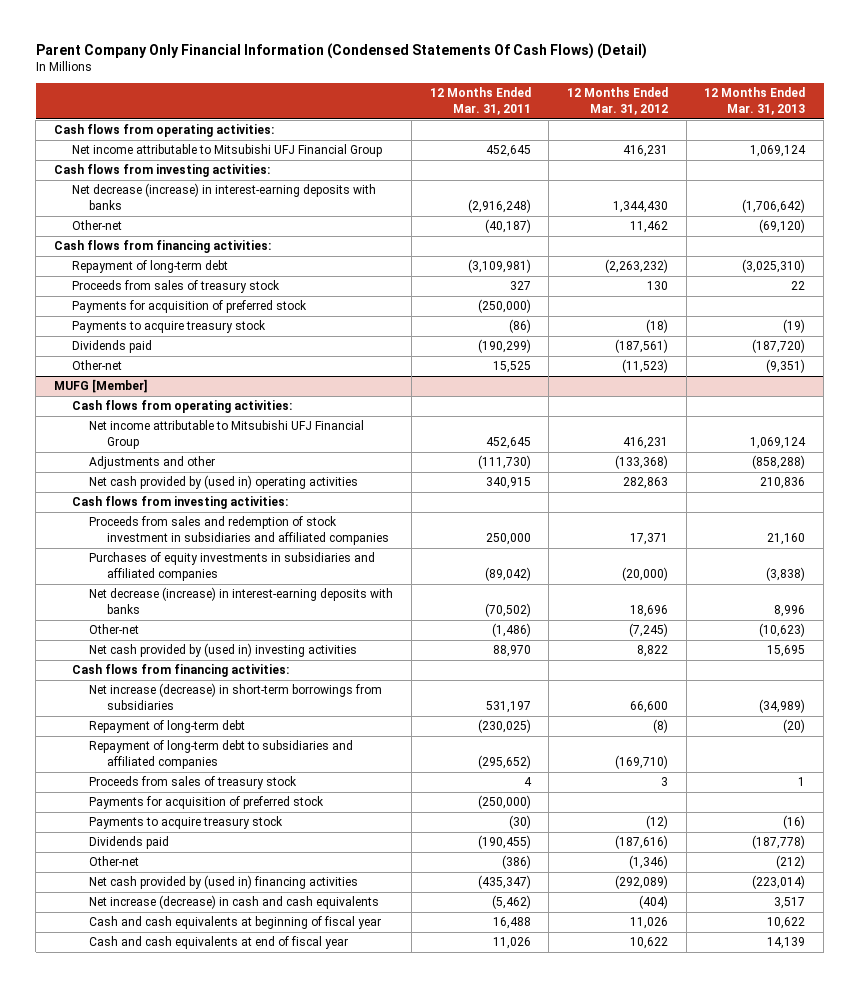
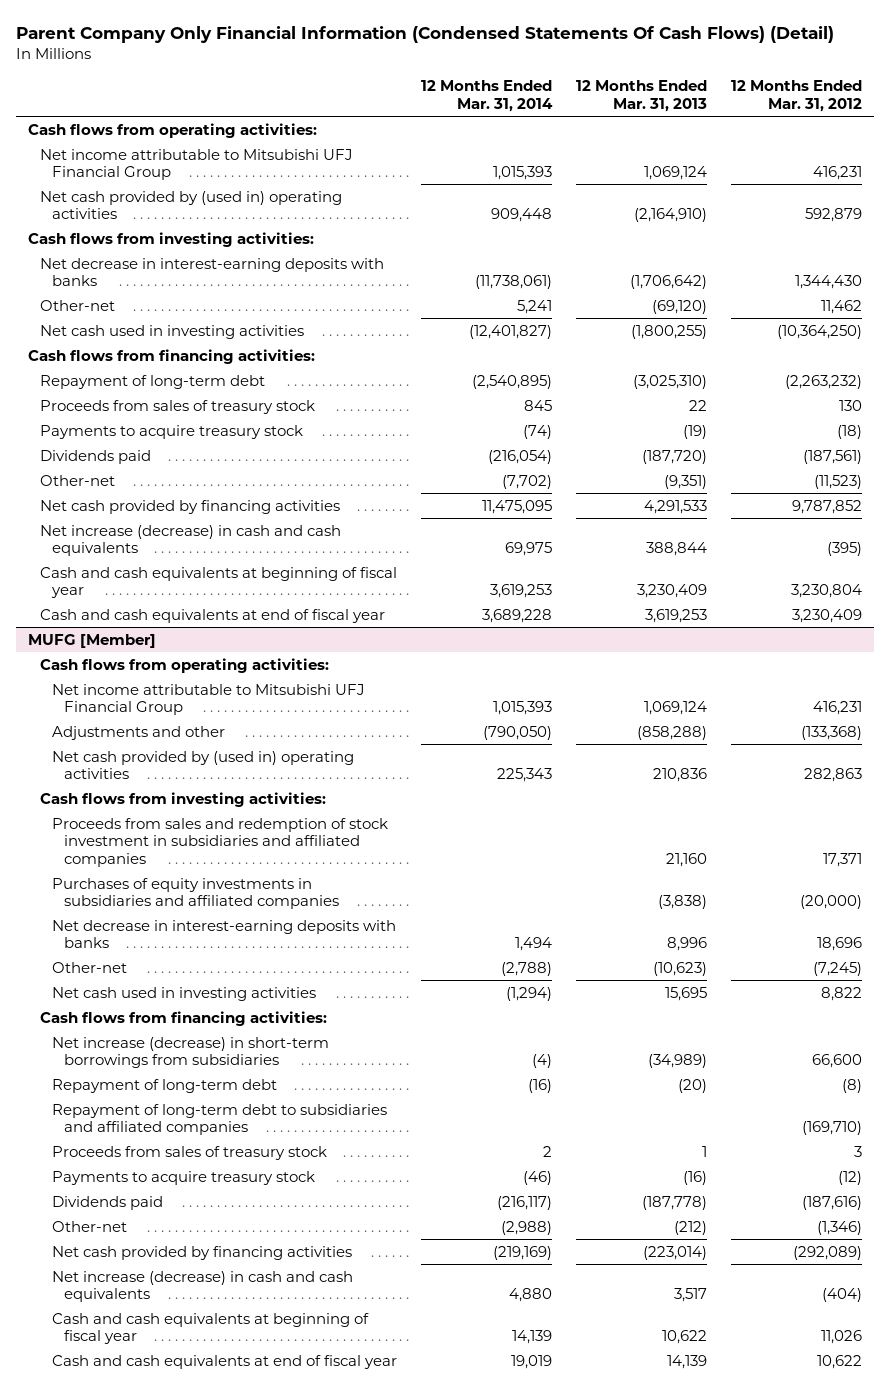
- | 12 Months Ended Mar. 31, 2011 | 12 Months Ended Mar. 31, 2012 | 12 Months Ended Mar. 31, 2013
+ | 12 Months Ended Mar. 31, 2014 | 12 Months Ended Mar. 31, 2013 | 12 Months Ended Mar. 31, 2012
+ Net cash provided by (used in) operating activities | 909,448 | (2,164,910) | 592,879
- Net decrease (increase) in interest-earning deposits with banks | (2,916,248) | 1,344,430 | (1,706,642)
+ Net decrease in interest-earning deposits with banks | (11,738,061) | (1,706,642) | 1,344,430
+ Net cash used in investing activities | (12,401,827) | (1,800,255) | (10,364,250)
- Payments for acquisition of preferred stock | (250,000) | |
+ Net cash provided by financing activities | 11,475,095 | 4,291,533 | 9,787,852
+ Net increase (decrease) in cash and cash equivalents | 69,975 | 388,844 | (395)
+ Cash and cash equivalents at beginning of fiscal year | 3,619,253 | 3,230,409 | 3,230,804
+ Cash and cash equivalents at end of fiscal year | 3,689,228 | 3,619,253 | 3,230,409
@ MUFG [Member]
- Net decrease (increase) in interest-earning deposits with banks | (70,502) | 18,696 | 8,996
+ Net decrease in interest-earning deposits with banks | 1,494 | 8,996 | 18,696
- Net cash provided by (used in) investing activities | 88,970 | 8,822 | 15,695
+ Net cash used in investing activities | (1,294) | 15,695 | 8,822
- Payments for acquisition of preferred stock | (250,000) | |
- Net cash provided by (used in) financing activities | (435,347) | (292,089) | (223,014)
+ Net cash provided by financing activities | (219,169) | (223,014) | (292,089)

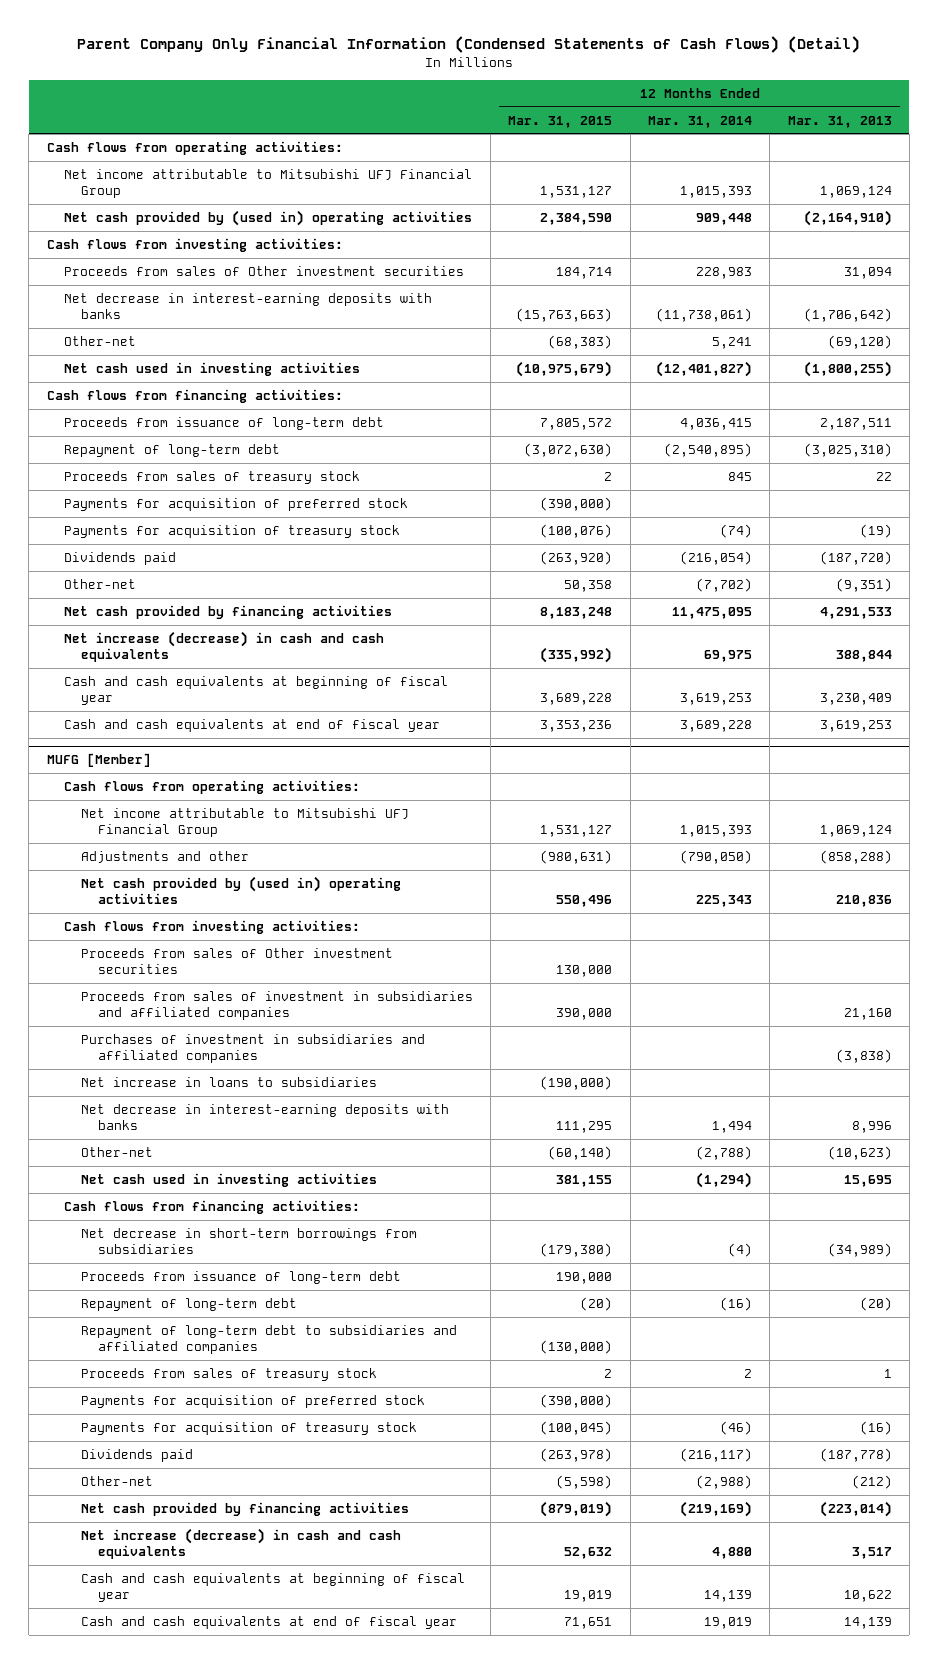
- Parent Company Only Financial Information (Condensed Statements Of Cash Flows) (Detail)
+ Parent Company Only Financial Information (Condensed Statements of Cash Flows) (Detail)
- | 12 Months Ended Mar. 31, 2014 | 12 Months Ended Mar. 31, 2013 | 12 Months Ended Mar. 31, 2012
+ | 12 Months Ended Mar. 31, 2015 | 12 Months Ended Mar. 31, 2014 | 12 Months Ended Mar. 31, 2013
+ Proceeds from sales of Other investment securities | 184,714 | 228,983 | 31,094
+ Proceeds from issuance of long-term debt | 7,805,572 | 4,036,415 | 2,187,511
- Payments to acquire treasury stock | (74) | (19) | (18)
+ Payments for acquisition of preferred stock | (390,000) | |
+ Payments for acquisition of treasury stock | (100,076) | (74) | (19)
@ MUFG [Member]
- Proceeds from sales and redemption of stock investment in subsidiaries and affiliated companies | | 21,160 | 17,371
- Purchases of equity investments in subsidiaries and affiliated companies | | (3,838) | (20,000)
+ Proceeds from sales of Other investment securities | 130,000 | |
+ Proceeds from sales of investment in subsidiaries and affiliated companies | 390,000 | | 21,160
+ Purchases of investment in subsidiaries and affiliated companies | | | (3,838)
+ Net increase in loans to subsidiaries | (190,000) | |
- Net increase (decrease) in short-term borrowings from subsidiaries | (4) | (34,989) | 66,600
+ Net decrease in short-term borrowings from subsidiaries | (179,380) | (4) | (34,989)
+ Proceeds from issuance of long-term debt | 190,000 | |
- Payments to acquire treasury stock | (46) | (16) | (12)
+ Payments for acquisition of preferred stock | (390,000) | |
+ Payments for acquisition of treasury stock | (100,045) | (46) | (16)

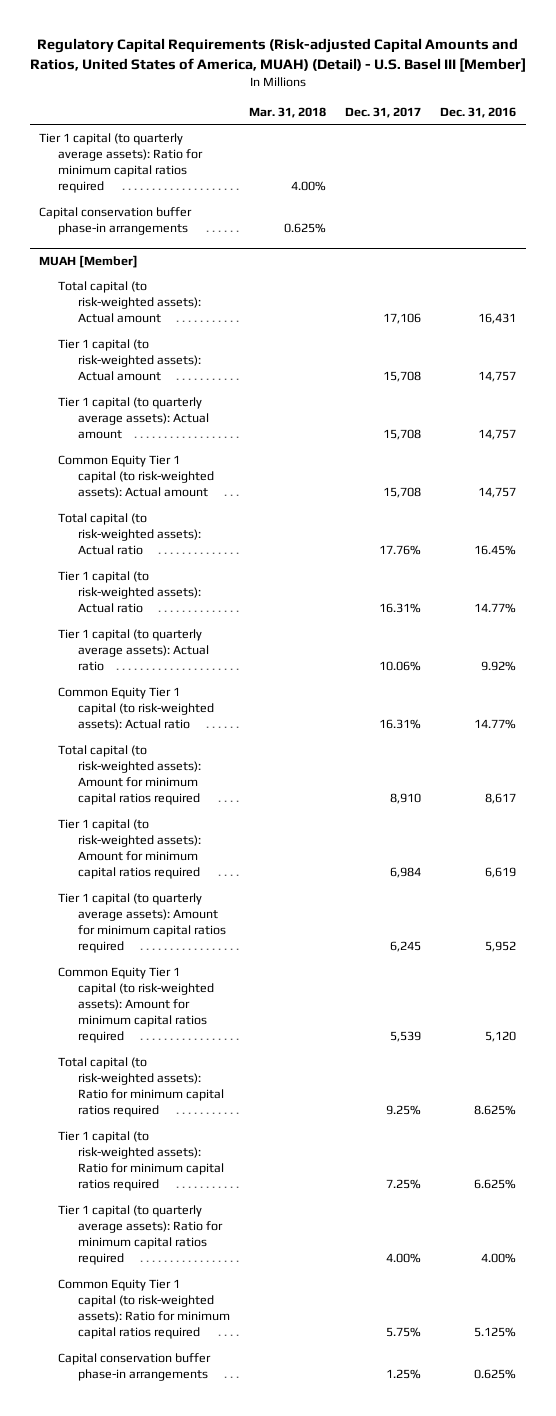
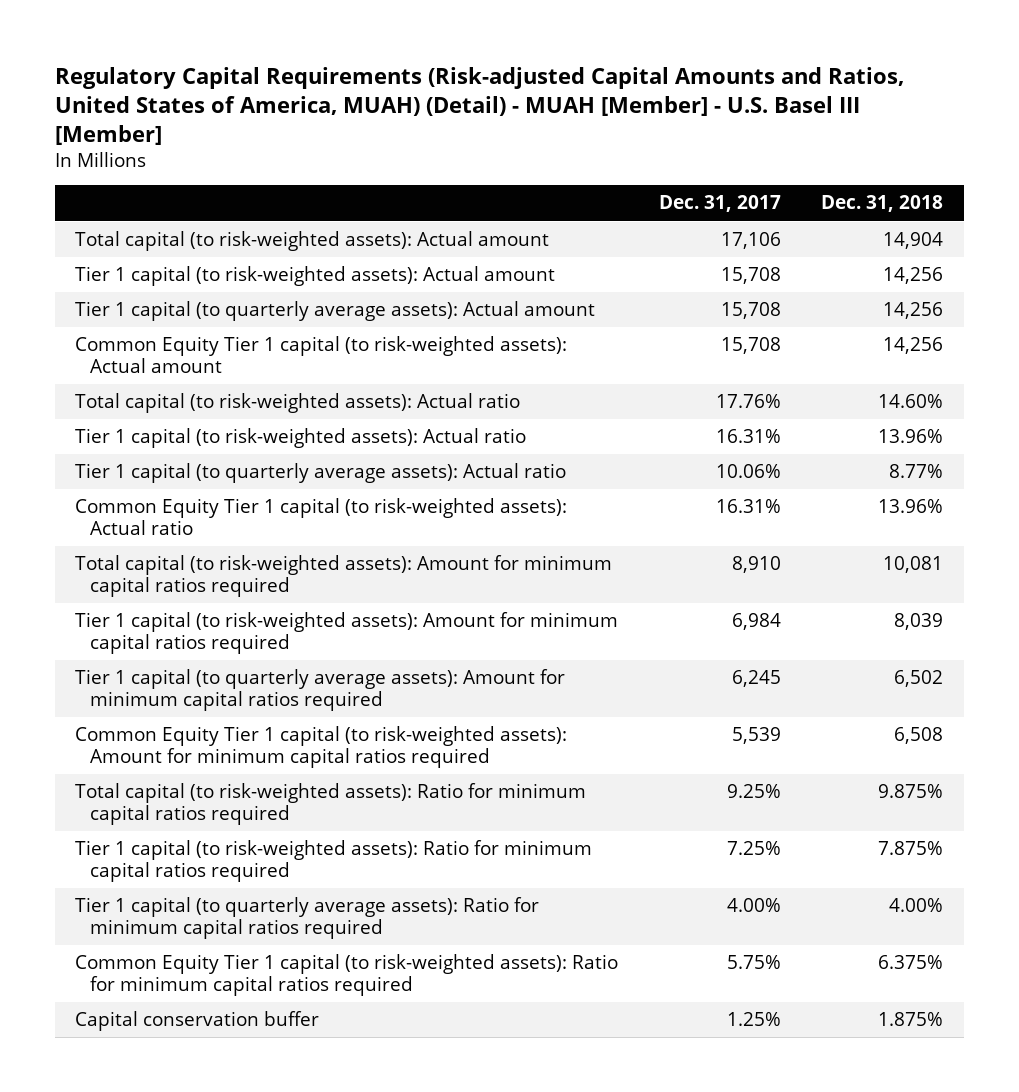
- Regulatory Capital Requirements (Risk-adjusted Capital Amounts and Ratios, United States of America, MUAH) (Detail) - U.S. Basel III [Member]
+ Regulatory Capital Requirements (Risk-adjusted Capital Amounts and Ratios, United States of America, MUAH) (Detail) - MUAH [Member] - U.S. Basel III [Member]
- | Mar. 31, 2018 | Dec. 31, 2017 | Dec. 31, 2016
+ | Dec. 31, 2017 | Dec. 31, 2018
- Tier 1 capital (to quarterly average assets): Ratio for minimum capital ratios required | 4.00% | |
- Capital conservation buffer phase-in arrangements | 0.625% | |
- MUAH [Member]
- Capital conservation buffer phase-in arrangements | | 1.25% | 0.625%
+ Capital conservation buffer | 1.25% | 1.875%

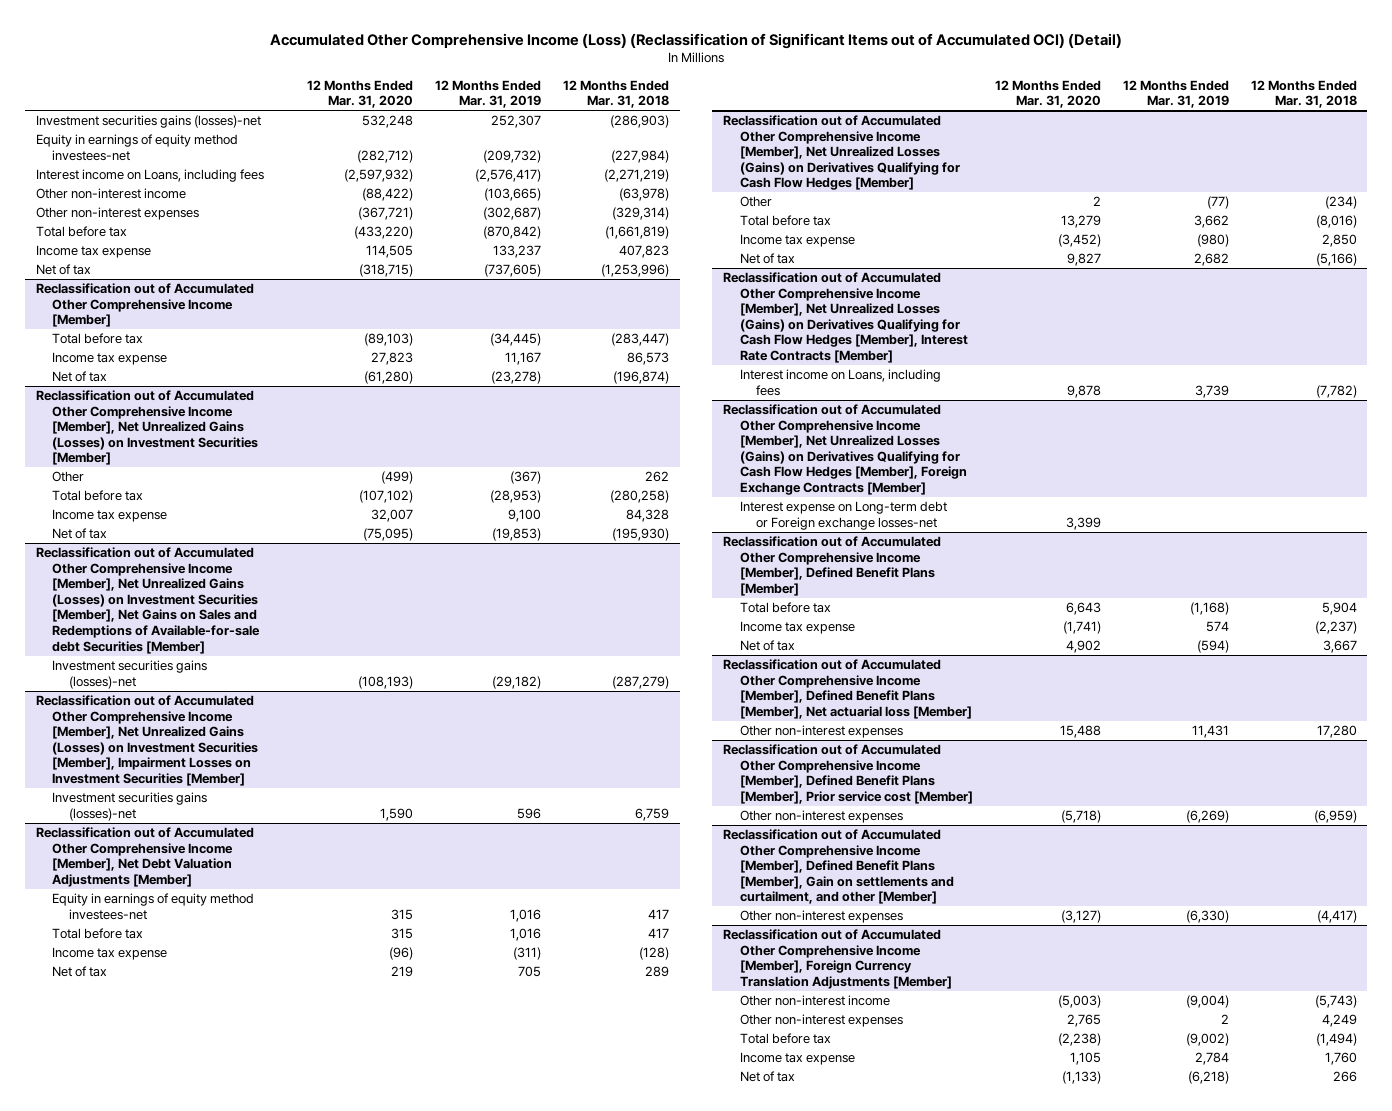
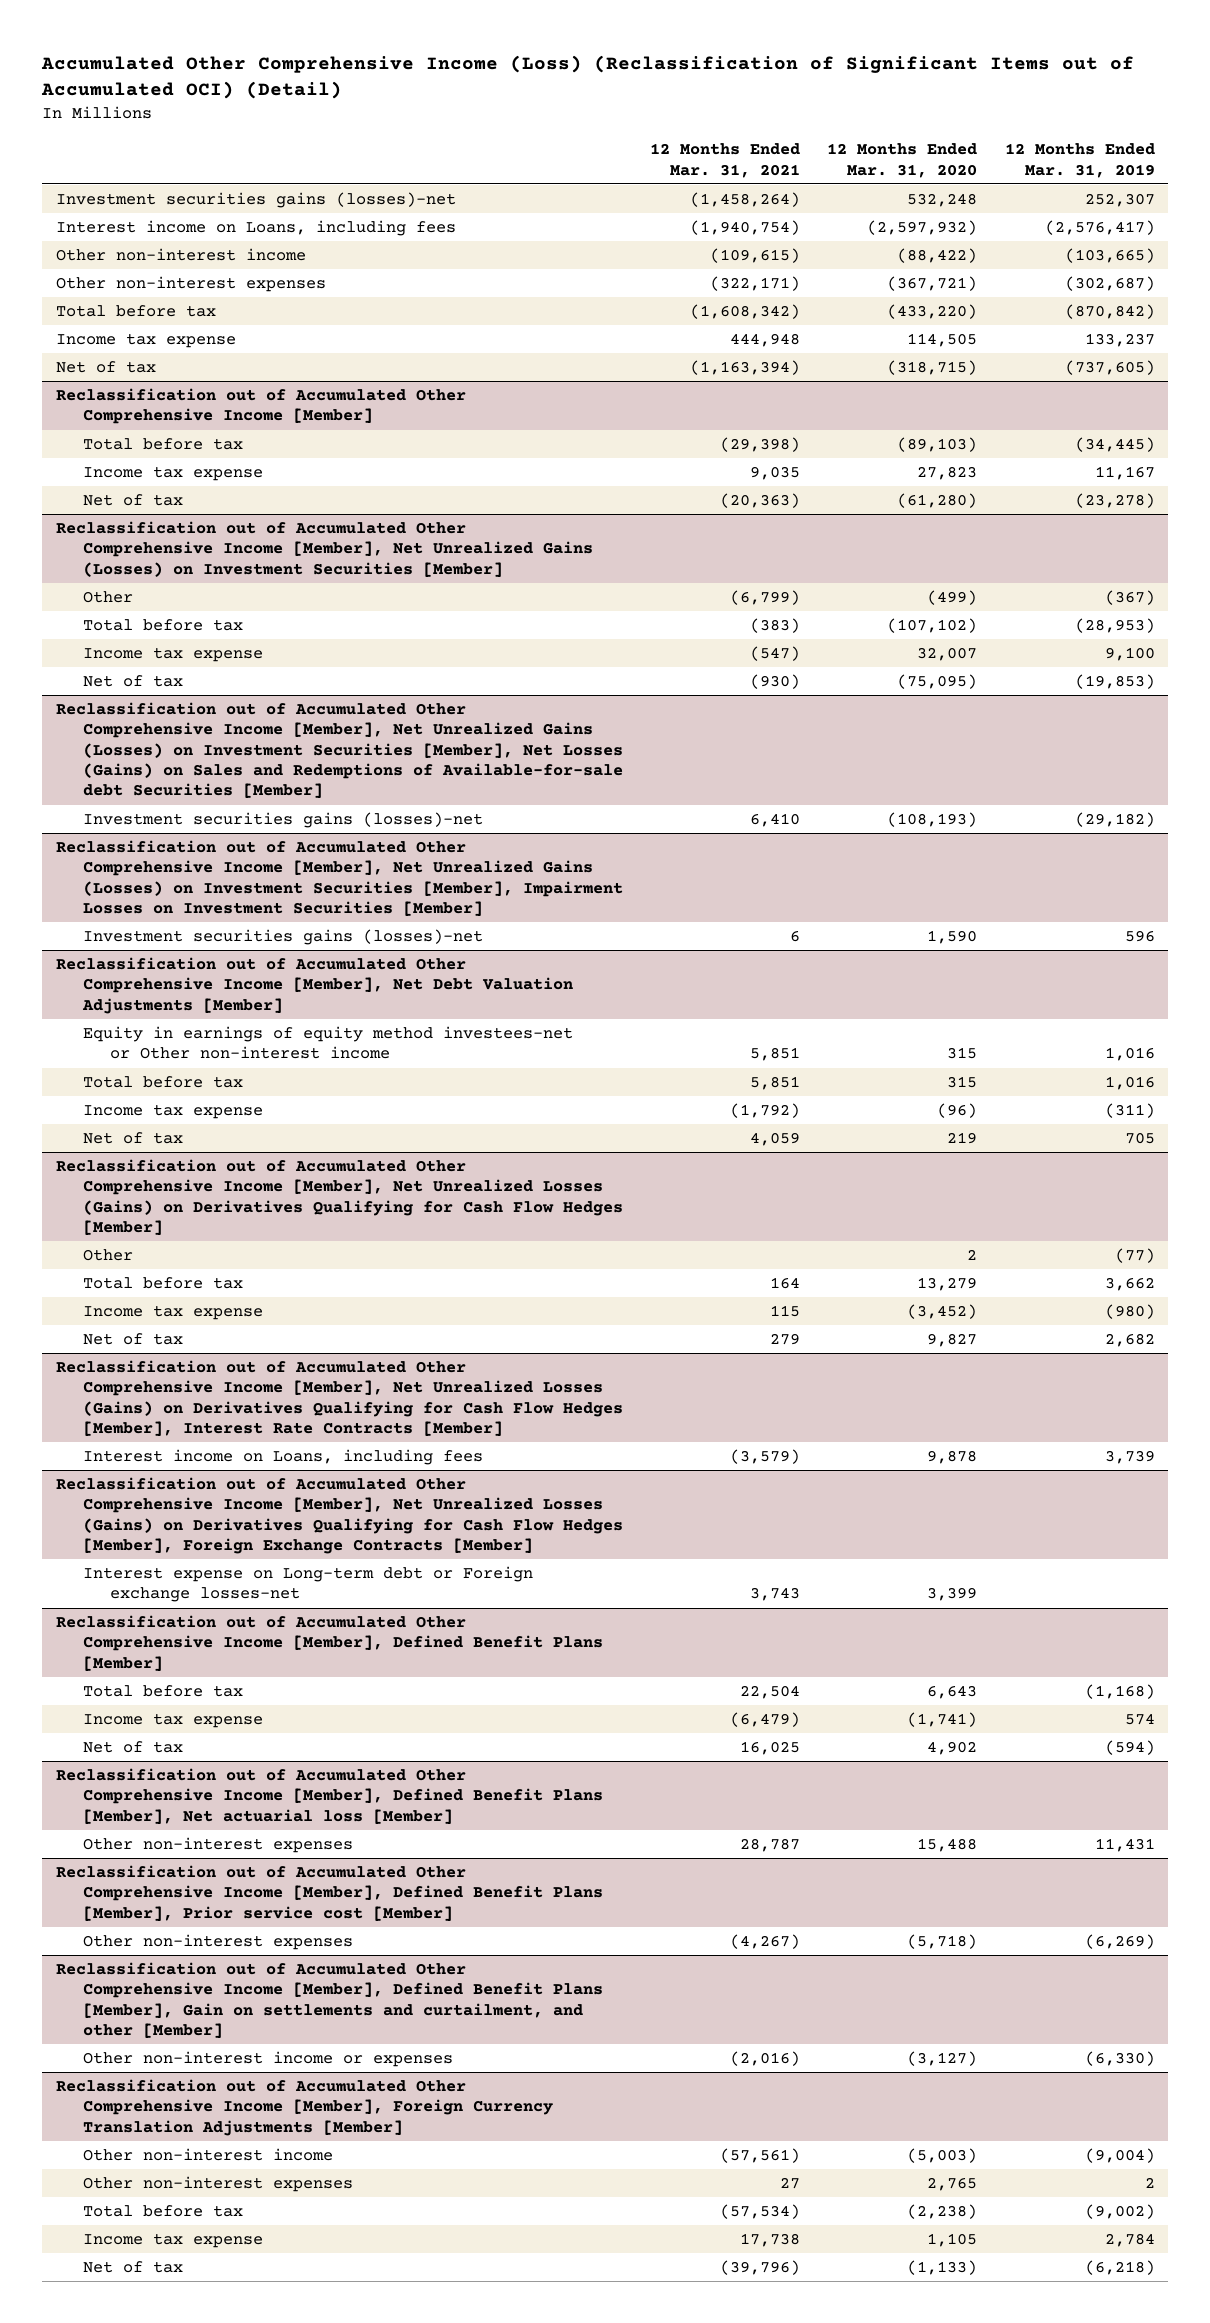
- | 12 Months Ended Mar. 31, 2020 | 12 Months Ended Mar. 31, 2019 | 12 Months Ended Mar. 31, 2018
+ | 12 Months Ended Mar. 31, 2021 | 12 Months Ended Mar. 31, 2020 | 12 Months Ended Mar. 31, 2019
- Equity in earnings of equity method investees-net | (282,712) | (209,732) | (227,984)
- Reclassification out of Accumulated Other Comprehensive Income [Member], Net Unrealized Gains (Losses) on Investment Securities [Member], Net Gains on Sales and Redemptions of Available-for-sale debt Securities [Member]
+ Reclassification out of Accumulated Other Comprehensive Income [Member], Net Unrealized Gains (Losses) on Investment Securities [Member], Net Losses (Gains) on Sales and Redemptions of Available-for-sale debt Securities [Member]
@ Reclassification out of Accumulated Other Comprehensive Income [Member], Net Debt Valuation Adjustments [Member]
- Equity in earnings of equity method investees-net | 315 | 1,016 | 417
+ Equity in earnings of equity method investees-net or Other non-interest income | 5,851 | 315 | 1,016
@ Reclassification out of Accumulated Other Comprehensive Income [Member], Defined Benefit Plans [Member], Gain on settlements and curtailment, and other [Member]
- Other non-interest expenses | (3,127) | (6,330) | (4,417)
+ Other non-interest income or expenses | (2,016) | (3,127) | (6,330)

